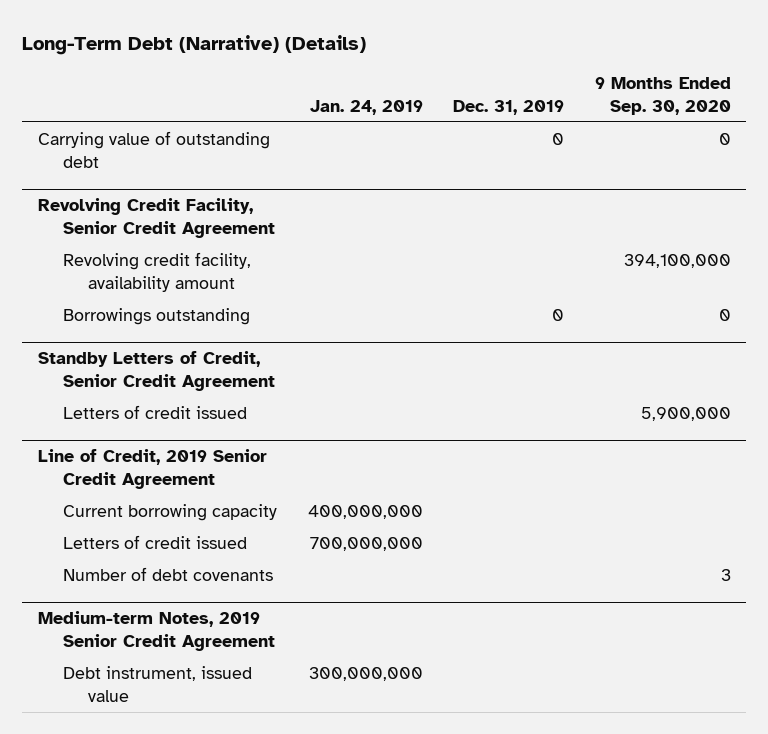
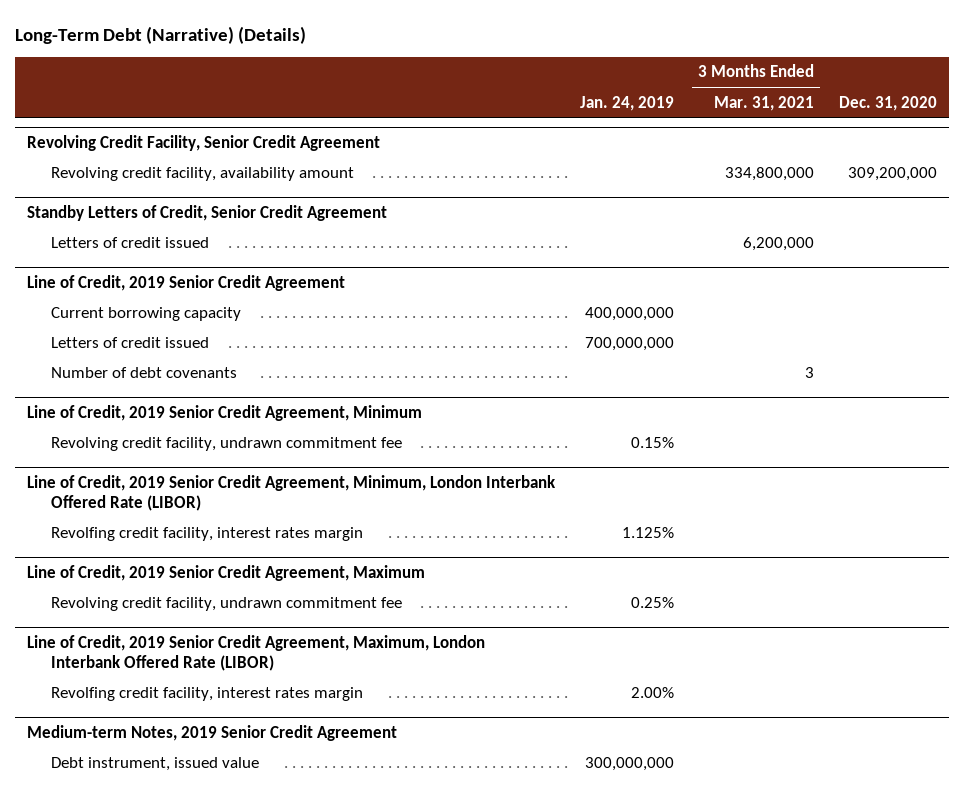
- | Jan. 24, 2019 | Dec. 31, 2019 | 9 Months Ended Sep. 30, 2020
+ | Jan. 24, 2019 | 3 Months Ended Mar. 31, 2021 | Dec. 31, 2020
- Carrying value of outstanding debt | | 0 | 0
@ Revolving Credit Facility, Senior Credit Agreement
- Borrowings outstanding | | 0 | 0
+ Line of Credit, 2019 Senior Credit Agreement, Minimum
+ Revolving credit facility, undrawn commitment fee | 0.15% | |
+ Line of Credit, 2019 Senior Credit Agreement, Minimum, London Interbank Offered Rate (LIBOR)
+ Revolfing credit facility, interest rates margin | 1.125% | |
+ Line of Credit, 2019 Senior Credit Agreement, Maximum
+ Revolving credit facility, undrawn commitment fee | 0.25% | |
+ Line of Credit, 2019 Senior Credit Agreement, Maximum, London Interbank Offered Rate (LIBOR)
+ Revolfing credit facility, interest rates margin | 2.00% | |

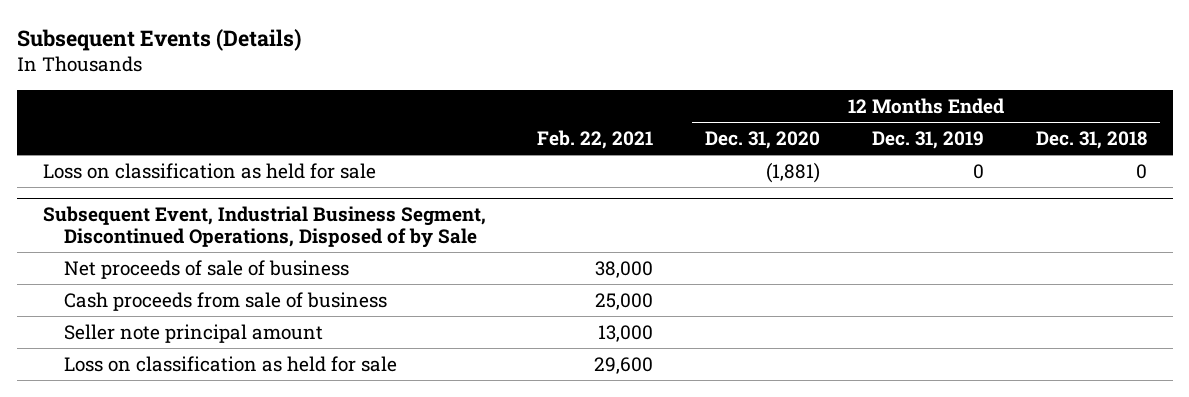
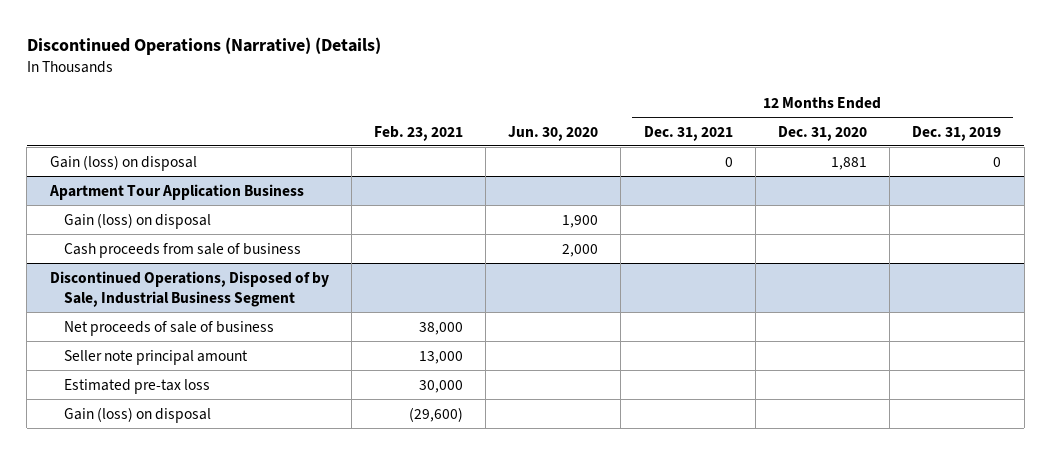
- Subsequent Events (Details)
+ Discontinued Operations (Narrative) (Details)
- | Feb. 22, 2021 | 12 Months Ended Dec. 31, 2020 | 12 Months Ended Dec. 31, 2019 | 12 Months Ended Dec. 31, 2018
+ | Feb. 23, 2021 | Jun. 30, 2020 | 12 Months Ended Dec. 31, 2021 | 12 Months Ended Dec. 31, 2020 | 12 Months Ended Dec. 31, 2019
- Loss on classification as held for sale | | (1,881) | 0 | 0
- Subsequent Event, Industrial Business Segment, Discontinued Operations, Disposed of by Sale
+ Gain (loss) on disposal | | | 0 | 1,881 | 0
+ Apartment Tour Application Business
+ Gain (loss) on disposal | | 1,900 | | |
+ Cash proceeds from sale of business | | 2,000 | | |
+ Discontinued Operations, Disposed of by Sale, Industrial Business Segment
- Cash proceeds from sale of business | 25,000 | | |
- Loss on classification as held for sale | 29,600 | | |
+ Estimated pre-tax loss | 30,000 | | | |
+ Gain (loss) on disposal | (29,600) | | | |

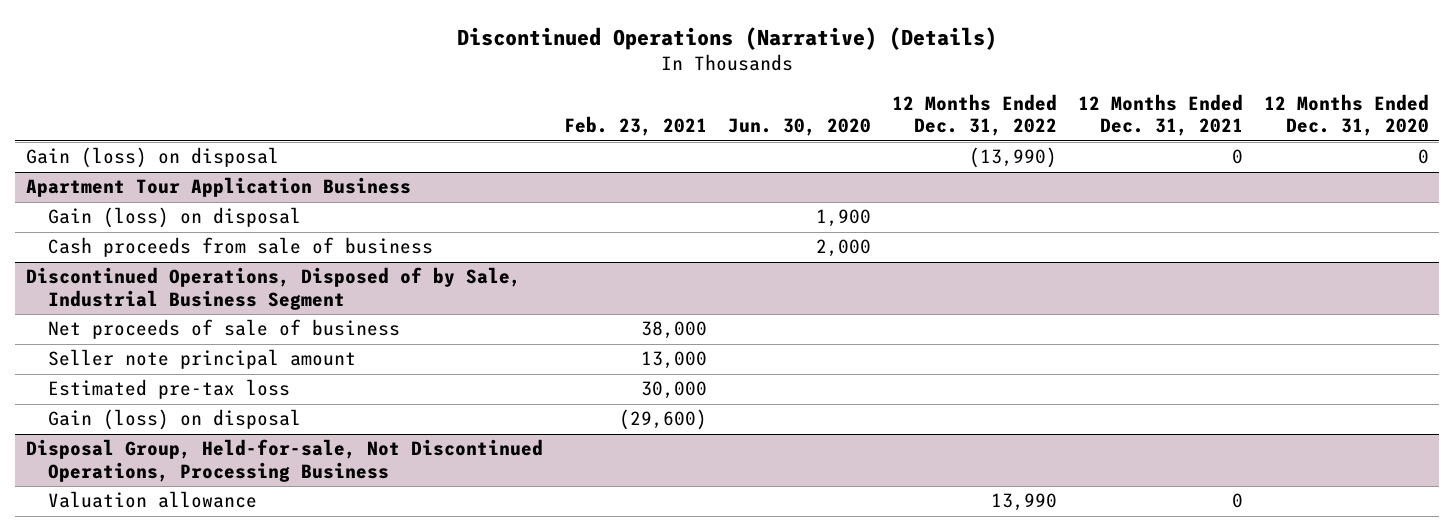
- | Feb. 23, 2021 | Jun. 30, 2020 | 12 Months Ended Dec. 31, 2021 | 12 Months Ended Dec. 31, 2020 | 12 Months Ended Dec. 31, 2019
+ | Feb. 23, 2021 | Jun. 30, 2020 | 12 Months Ended Dec. 31, 2022 | 12 Months Ended Dec. 31, 2021 | 12 Months Ended Dec. 31, 2020
- Gain (loss) on disposal | | | 0 | 1,881 | 0
+ Gain (loss) on disposal | | | (13,990) | 0 | 0
+ Disposal Group, Held-for-sale, Not Discontinued Operations, Processing Business
+ Valuation allowance | | | 13,990 | 0 |

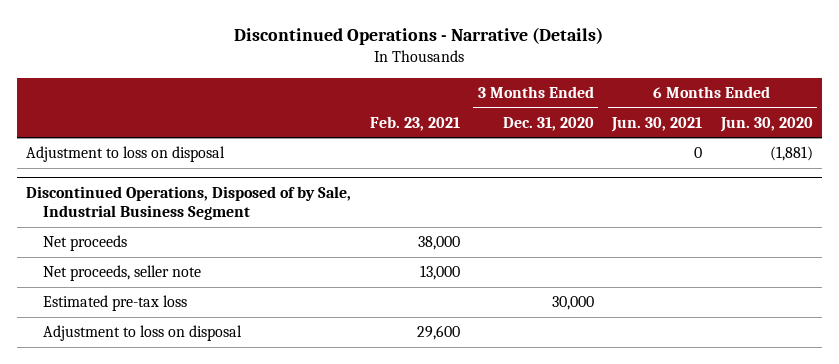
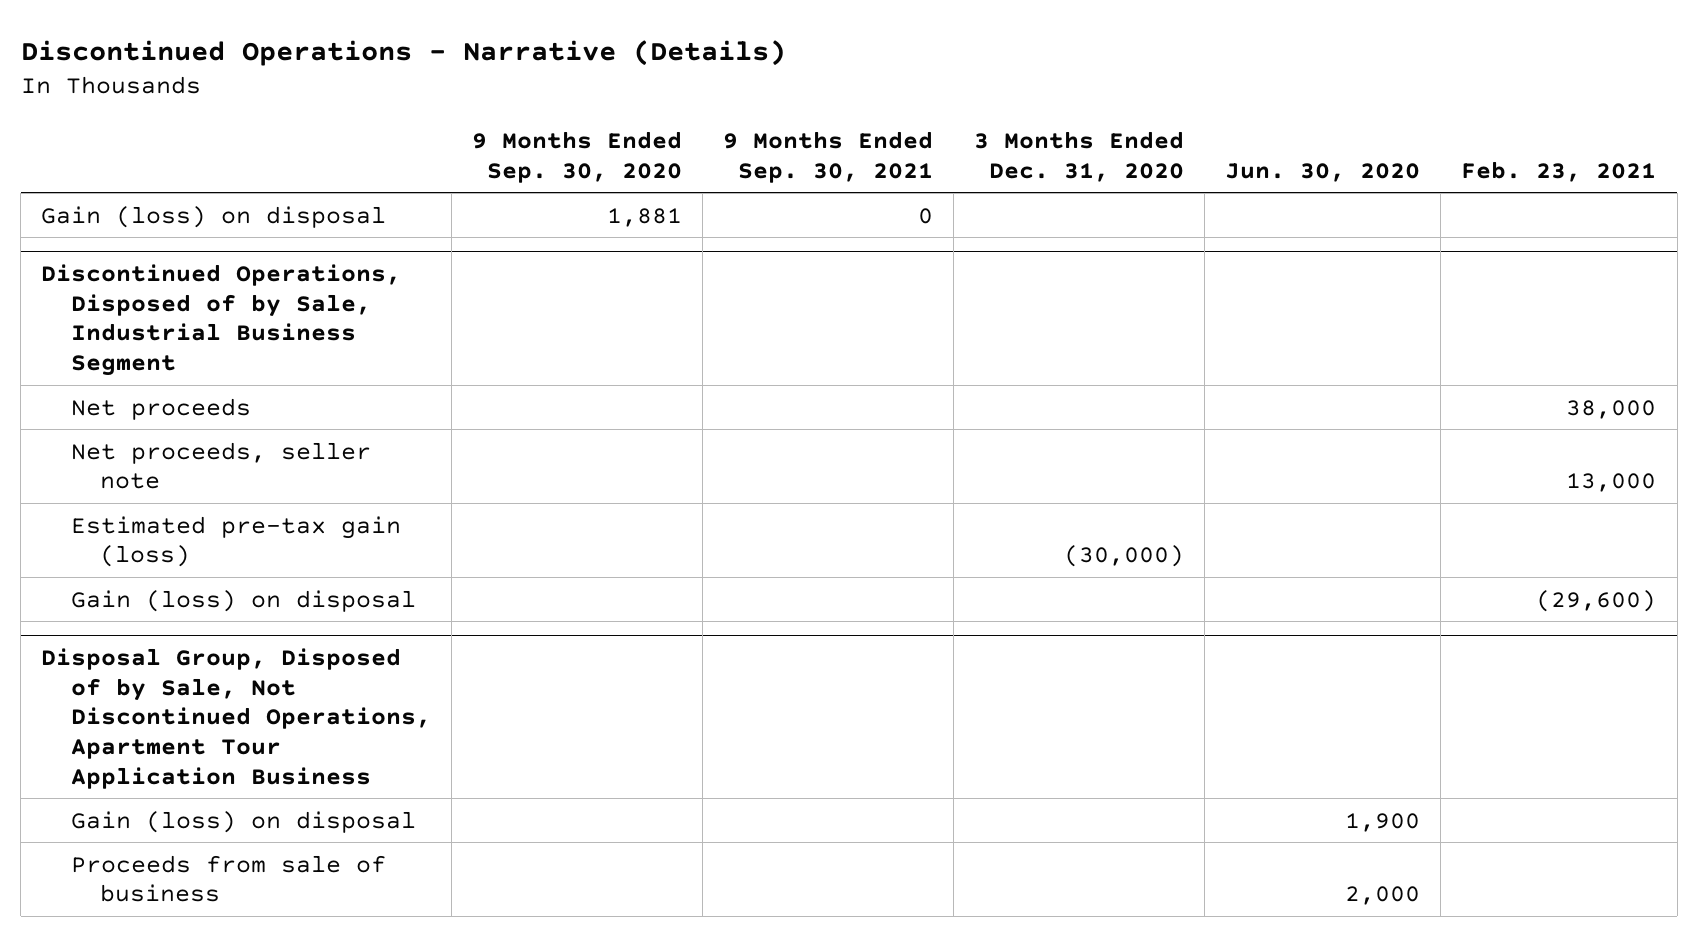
- | Feb. 23, 2021 | 3 Months Ended Dec. 31, 2020 | 6 Months Ended Jun. 30, 2021 | 6 Months Ended Jun. 30, 2020
+ | 9 Months Ended Sep. 30, 2020 | 9 Months Ended Sep. 30, 2021 | 3 Months Ended Dec. 31, 2020 | Jun. 30, 2020 | Feb. 23, 2021
- Adjustment to loss on disposal | | | 0 | (1,881)
+ Gain (loss) on disposal | 1,881 | 0 | | |
@ Discontinued Operations, Disposed of by Sale, Industrial Business Segment
- Estimated pre-tax loss | | 30,000 | |
- Adjustment to loss on disposal | 29,600 | | |
+ Estimated pre-tax gain (loss) | | | (30,000) | |
+ Gain (loss) on disposal | | | | | (29,600)
+ Disposal Group, Disposed of by Sale, Not Discontinued Operations, Apartment Tour Application Business
+ Gain (loss) on disposal | | | | 1,900 |
+ Proceeds from sale of business | | | | 2,000 |

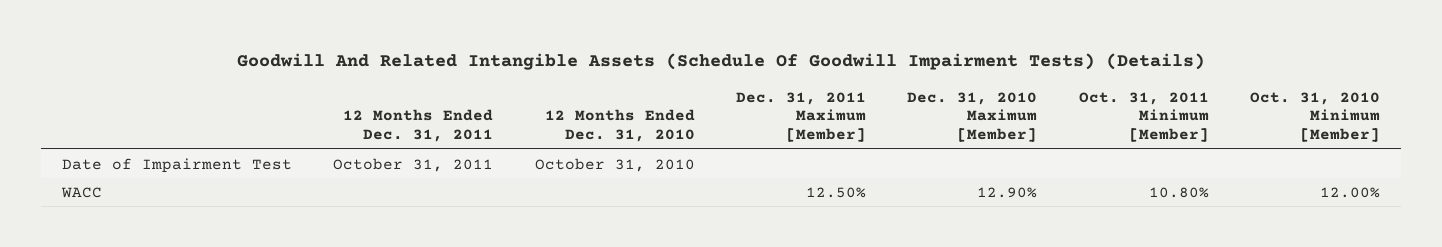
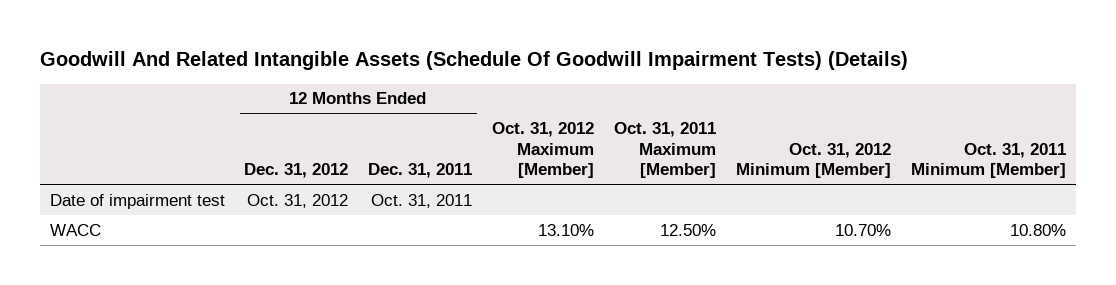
- | 12 Months Ended Dec. 31, 2011 | 12 Months Ended Dec. 31, 2010 | Dec. 31, 2011 Maximum [Member] | Dec. 31, 2010 Maximum [Member] | Oct. 31, 2011 Minimum [Member] | Oct. 31, 2010 Minimum [Member]
+ | 12 Months Ended Dec. 31, 2012 | 12 Months Ended Dec. 31, 2011 | Oct. 31, 2012 Maximum [Member] | Oct. 31, 2011 Maximum [Member] | Oct. 31, 2012 Minimum [Member] | Oct. 31, 2011 Minimum [Member]
- Date of Impairment Test | October 31, 2011 | October 31, 2010 | | | |
+ Date of impairment test | Oct. 31, 2012 | Oct. 31, 2011 | | | |

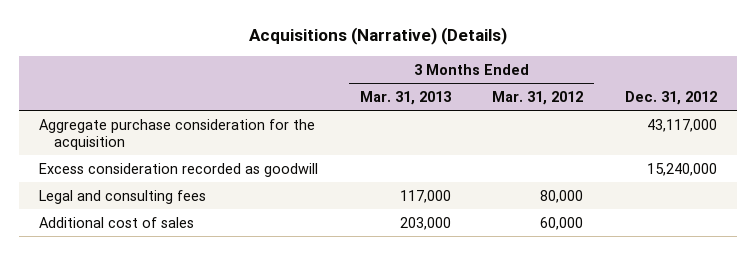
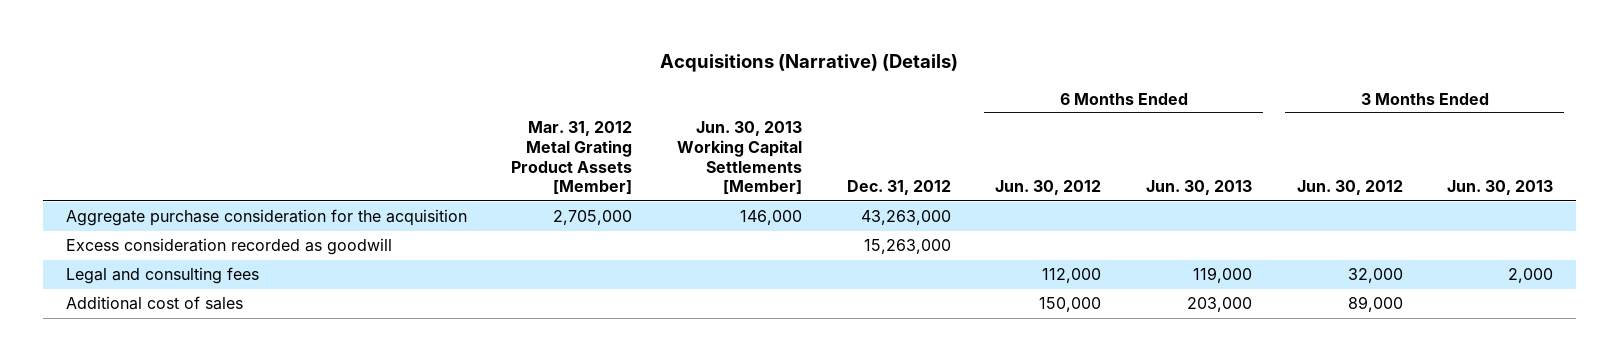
- | 3 Months Ended Mar. 31, 2013 | 3 Months Ended Mar. 31, 2012 | Dec. 31, 2012
+ | Mar. 31, 2012 Metal Grating Product Assets [Member] | Jun. 30, 2013 Working Capital Settlements [Member] | Dec. 31, 2012 | 6 Months Ended Jun. 30, 2012 | 6 Months Ended Jun. 30, 2013 | 3 Months Ended Jun. 30, 2012 | 3 Months Ended Jun. 30, 2013
- Aggregate purchase consideration for the acquisition | | | 43,117,000
- Excess consideration recorded as goodwill | | | 15,240,000
+ Aggregate purchase consideration for the acquisition | 2,705,000 | 146,000 | 43,263,000 | | | |
+ Excess consideration recorded as goodwill | | | 15,263,000 | | | |

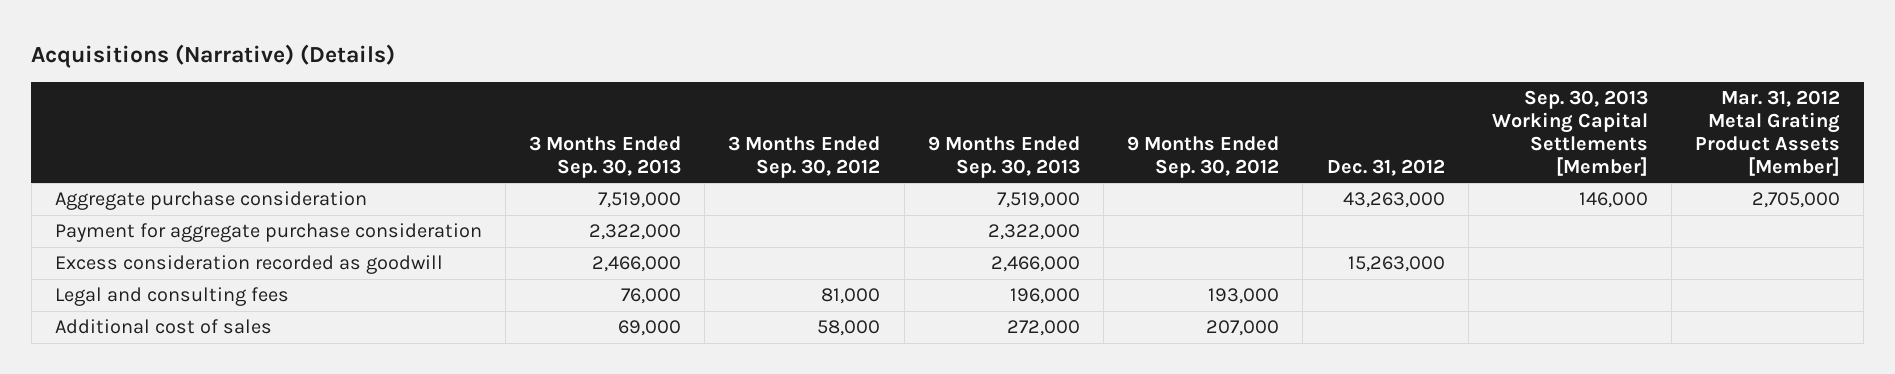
- | Mar. 31, 2012 Metal Grating Product Assets [Member] | Jun. 30, 2013 Working Capital Settlements [Member] | Dec. 31, 2012 | 6 Months Ended Jun. 30, 2012 | 6 Months Ended Jun. 30, 2013 | 3 Months Ended Jun. 30, 2012 | 3 Months Ended Jun. 30, 2013
+ | 3 Months Ended Sep. 30, 2013 | 3 Months Ended Sep. 30, 2012 | 9 Months Ended Sep. 30, 2013 | 9 Months Ended Sep. 30, 2012 | Dec. 31, 2012 | Sep. 30, 2013 Working Capital Settlements [Member] | Mar. 31, 2012 Metal Grating Product Assets [Member]
- Aggregate purchase consideration for the acquisition | 2,705,000 | 146,000 | 43,263,000 | | | |
+ Aggregate purchase consideration | 7,519,000 | | 7,519,000 | | 43,263,000 | 146,000 | 2,705,000
+ Payment for aggregate purchase consideration | 2,322,000 | | 2,322,000 | | | |

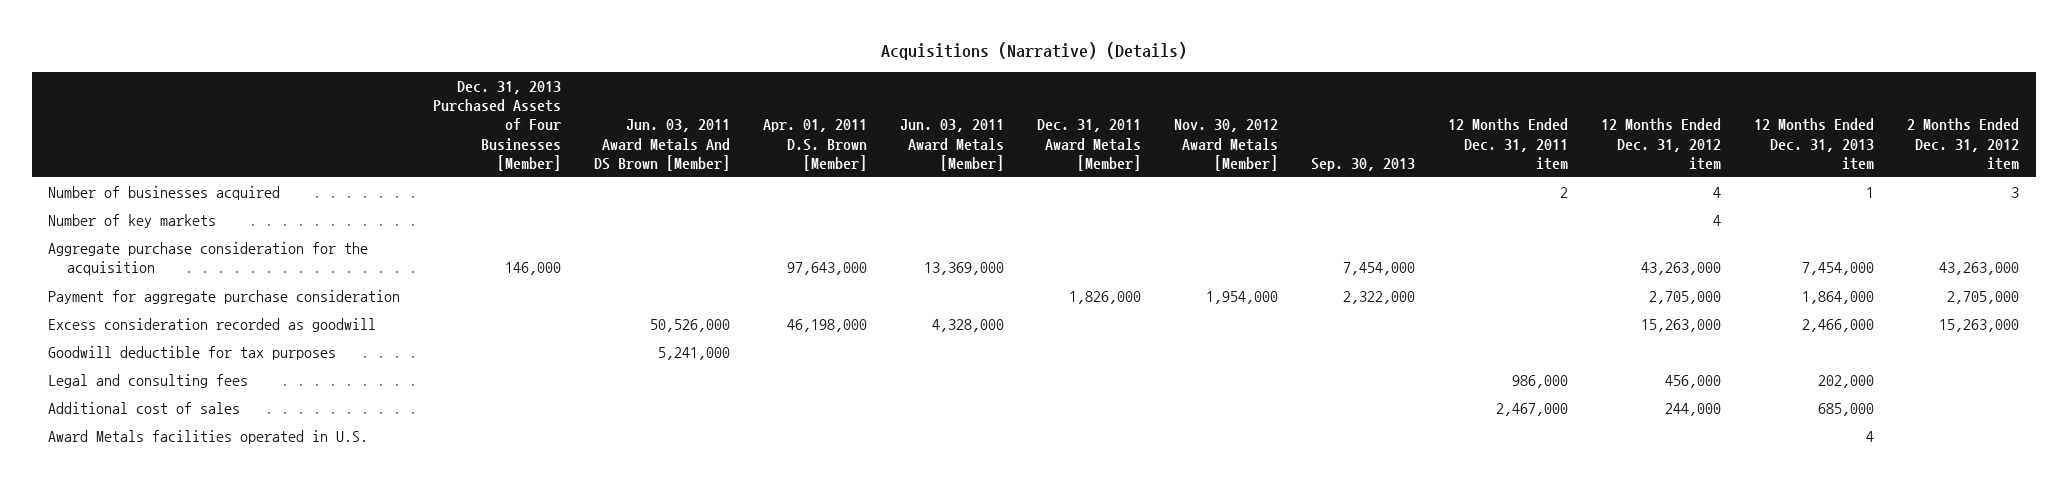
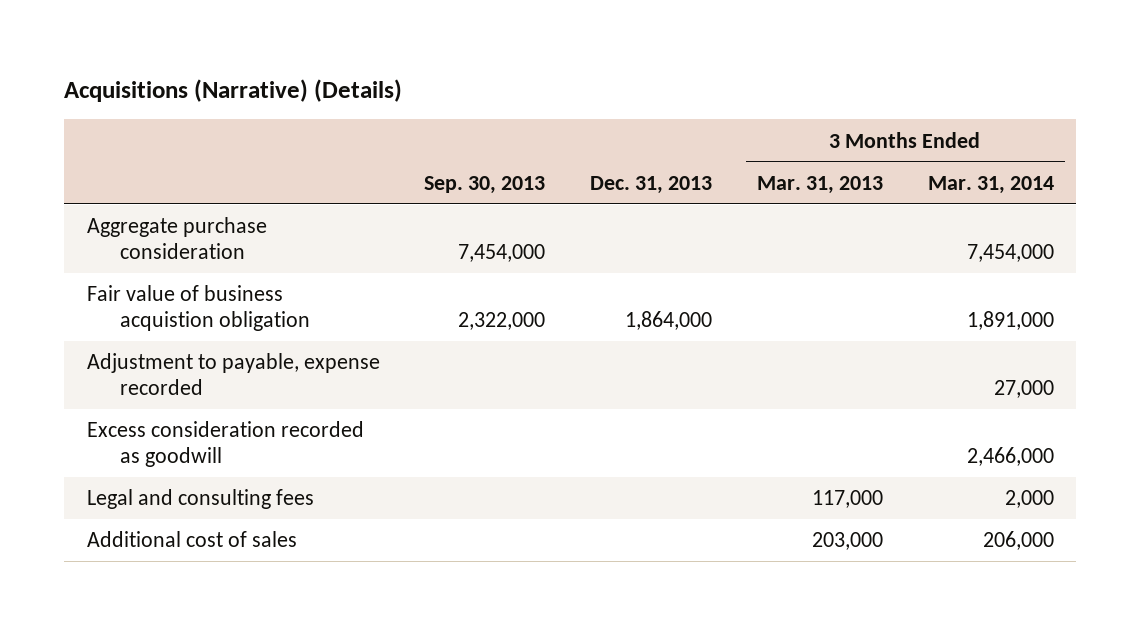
- | Dec. 31, 2013 Purchased Assets of Four Businesses [Member] | Jun. 03, 2011 Award Metals And DS Brown [Member] | Apr. 01, 2011 D.S. Brown [Member] | Jun. 03, 2011 Award Metals [Member] | Dec. 31, 2011 Award Metals [Member] | Nov. 30, 2012 Award Metals [Member] | Sep. 30, 2013 | 12 Months Ended Dec. 31, 2011 item | 12 Months Ended Dec. 31, 2012 item | 12 Months Ended Dec. 31, 2013 item | 2 Months Ended Dec. 31, 2012 item
+ | Sep. 30, 2013 | Dec. 31, 2013 | 3 Months Ended Mar. 31, 2013 | 3 Months Ended Mar. 31, 2014
- Number of businesses acquired | | | | | | | | 2 | 4 | 1 | 3
- Number of key markets | | | | | | | | | 4 | |
- Aggregate purchase consideration for the acquisition | 146,000 | | 97,643,000 | 13,369,000 | | | 7,454,000 | | 43,263,000 | 7,454,000 | 43,263,000
- Payment for aggregate purchase consideration | | | | | 1,826,000 | 1,954,000 | 2,322,000 | | 2,705,000 | 1,864,000 | 2,705,000
+ Aggregate purchase consideration | 7,454,000 | | | 7,454,000
+ Fair value of business acquistion obligation | 2,322,000 | 1,864,000 | | 1,891,000
+ Adjustment to payable, expense recorded | | | | 27,000
- Goodwill deductible for tax purposes | | 5,241,000 | | | | | | | | |
- Award Metals facilities operated in U.S. | | | | | | | | | | 4 |

